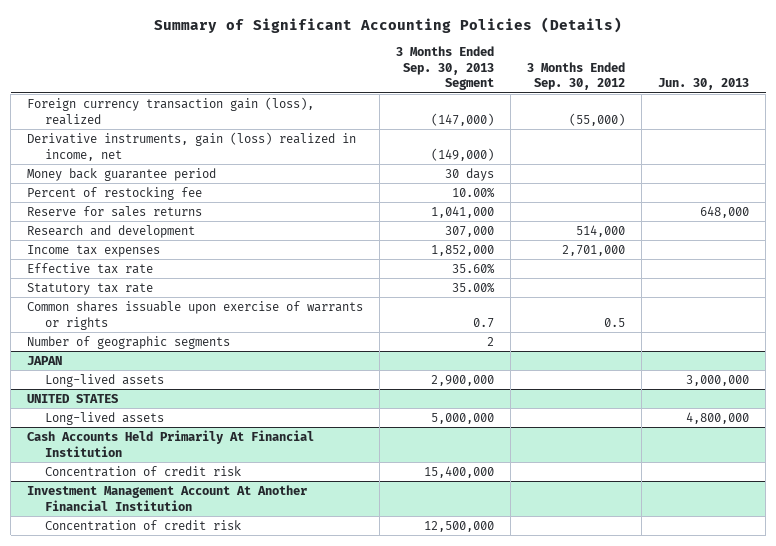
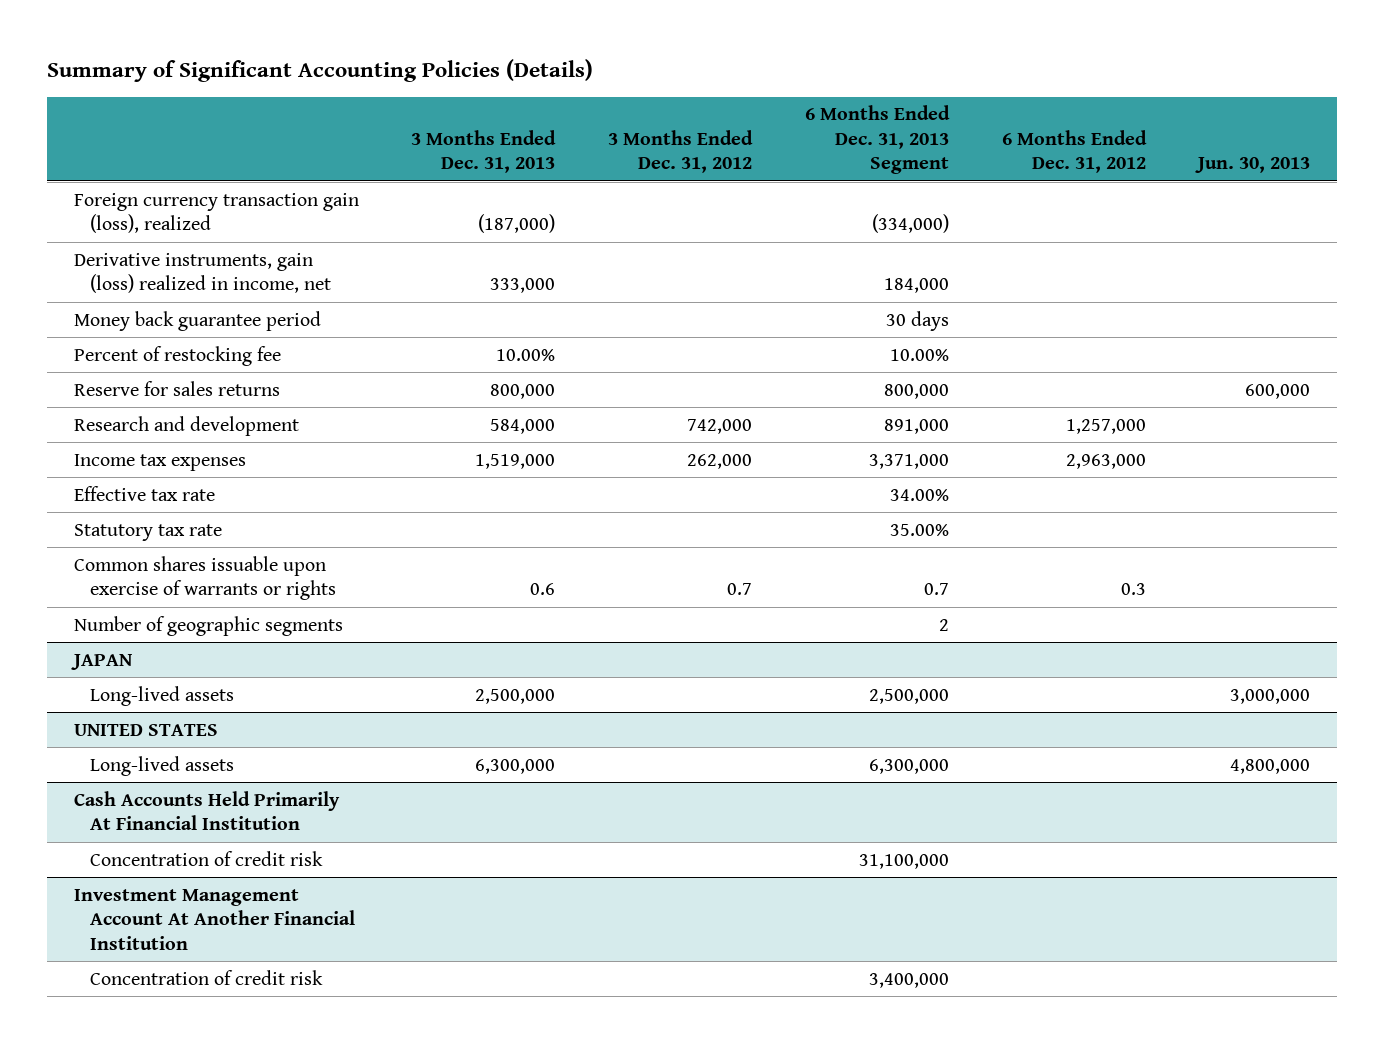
- | 3 Months Ended Sep. 30, 2013 Segment | 3 Months Ended Sep. 30, 2012 | Jun. 30, 2013
+ | 3 Months Ended Dec. 31, 2013 | 3 Months Ended Dec. 31, 2012 | 6 Months Ended Dec. 31, 2013 Segment | 6 Months Ended Dec. 31, 2012 | Jun. 30, 2013
- Reserve for sales returns | 1,041,000 | | 648,000
+ Reserve for sales returns | 800,000 | | 800,000 | | 600,000

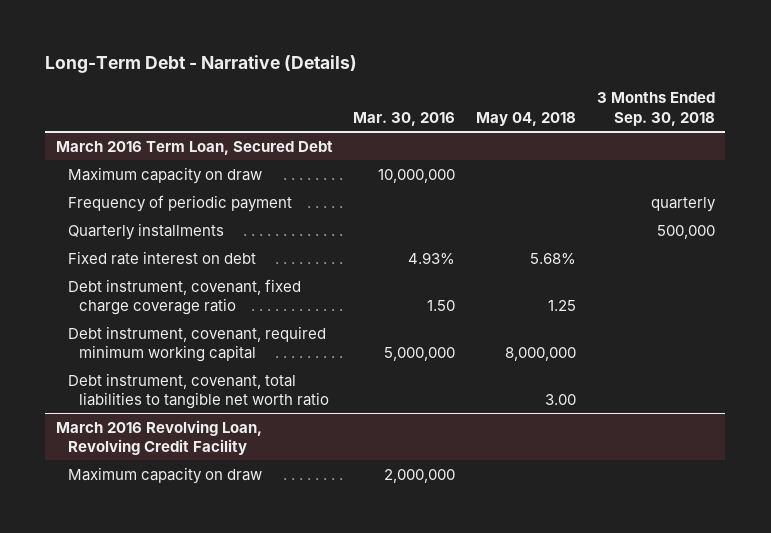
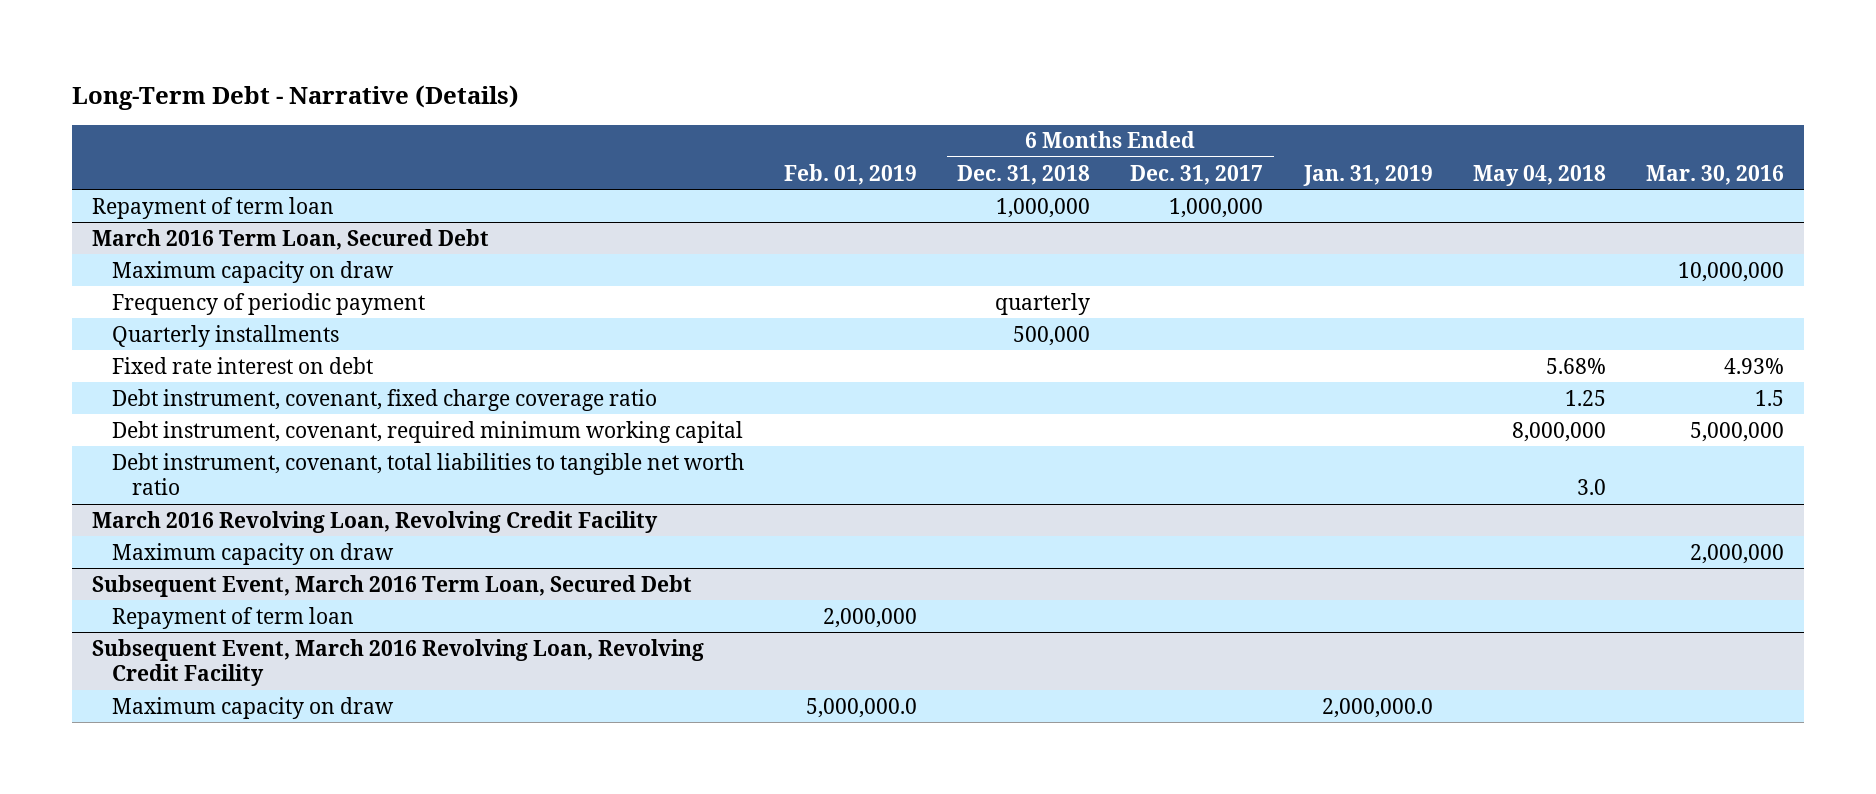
- | Mar. 30, 2016 | May 04, 2018 | 3 Months Ended Sep. 30, 2018
+ | Feb. 01, 2019 | 6 Months Ended Dec. 31, 2018 | 6 Months Ended Dec. 31, 2017 | Jan. 31, 2019 | May 04, 2018 | Mar. 30, 2016
+ Repayment of term loan | | 1,000,000 | 1,000,000 | | |
@ March 2016 Term Loan, Secured Debt
- Debt instrument, covenant, fixed charge coverage ratio | 1.50 | 1.25 |
+ Debt instrument, covenant, fixed charge coverage ratio | | | | | 1.25 | 1.5
- Debt instrument, covenant, total liabilities to tangible net worth ratio | | 3.00 |
+ Debt instrument, covenant, total liabilities to tangible net worth ratio | | | | | 3.0 |
+ Subsequent Event, March 2016 Term Loan, Secured Debt
+ Repayment of term loan | 2,000,000 | | | | |
+ Subsequent Event, March 2016 Revolving Loan, Revolving Credit Facility
+ Maximum capacity on draw | 5,000,000.0 | | | 2,000,000.0 | |

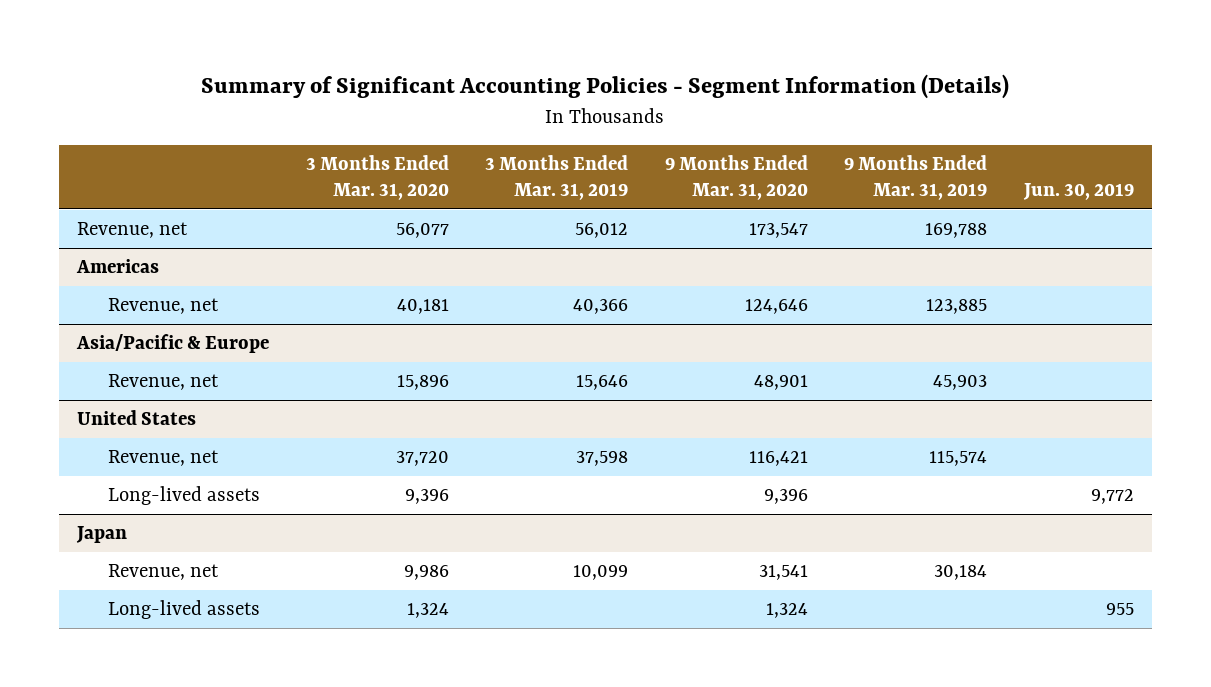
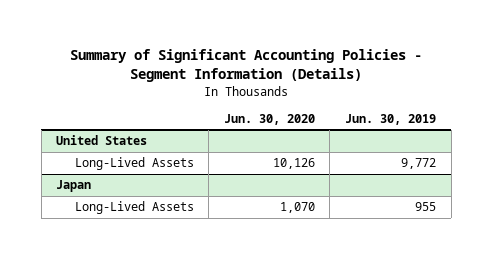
- | 3 Months Ended Mar. 31, 2020 | 3 Months Ended Mar. 31, 2019 | 9 Months Ended Mar. 31, 2020 | 9 Months Ended Mar. 31, 2019 | Jun. 30, 2019
+ | Jun. 30, 2020 | Jun. 30, 2019
- Revenue, net | 56,077 | 56,012 | 173,547 | 169,788 |
- Americas
- Revenue, net | 40,181 | 40,366 | 124,646 | 123,885 |
- Asia/Pacific & Europe
- Revenue, net | 15,896 | 15,646 | 48,901 | 45,903 |
@ United States
- Revenue, net | 37,720 | 37,598 | 116,421 | 115,574 |
- Long-lived assets | 9,396 | | 9,396 | | 9,772
+ Long-Lived Assets | 10,126 | 9,772
@ Japan
- Revenue, net | 9,986 | 10,099 | 31,541 | 30,184 |
- Long-lived assets | 1,324 | | 1,324 | | 955
+ Long-Lived Assets | 1,070 | 955

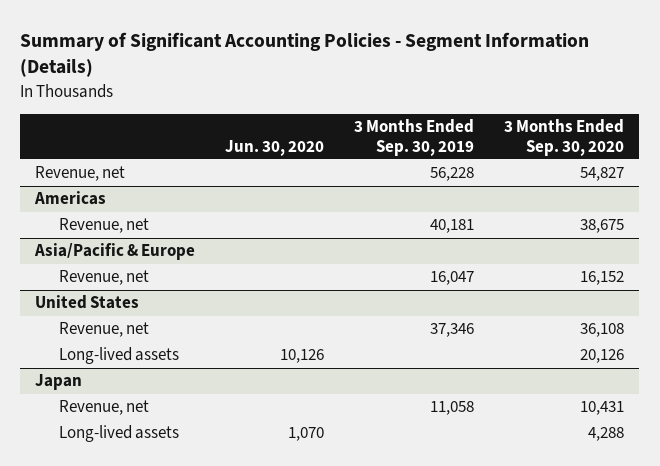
- | Jun. 30, 2020 | Jun. 30, 2019
+ | Jun. 30, 2020 | 3 Months Ended Sep. 30, 2019 | 3 Months Ended Sep. 30, 2020
+ Revenue, net | | 56,228 | 54,827
+ Americas
+ Revenue, net | | 40,181 | 38,675
+ Asia/Pacific & Europe
+ Revenue, net | | 16,047 | 16,152
@ United States
- Long-Lived Assets | 10,126 | 9,772
+ Revenue, net | | 37,346 | 36,108
+ Long-lived assets | 10,126 | | 20,126
@ Japan
- Long-Lived Assets | 1,070 | 955
+ Revenue, net | | 11,058 | 10,431
+ Long-lived assets | 1,070 | | 4,288

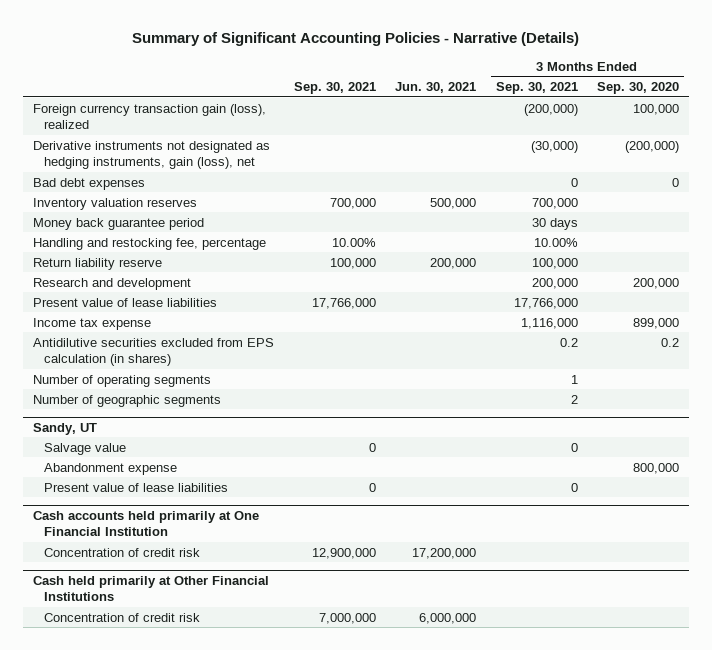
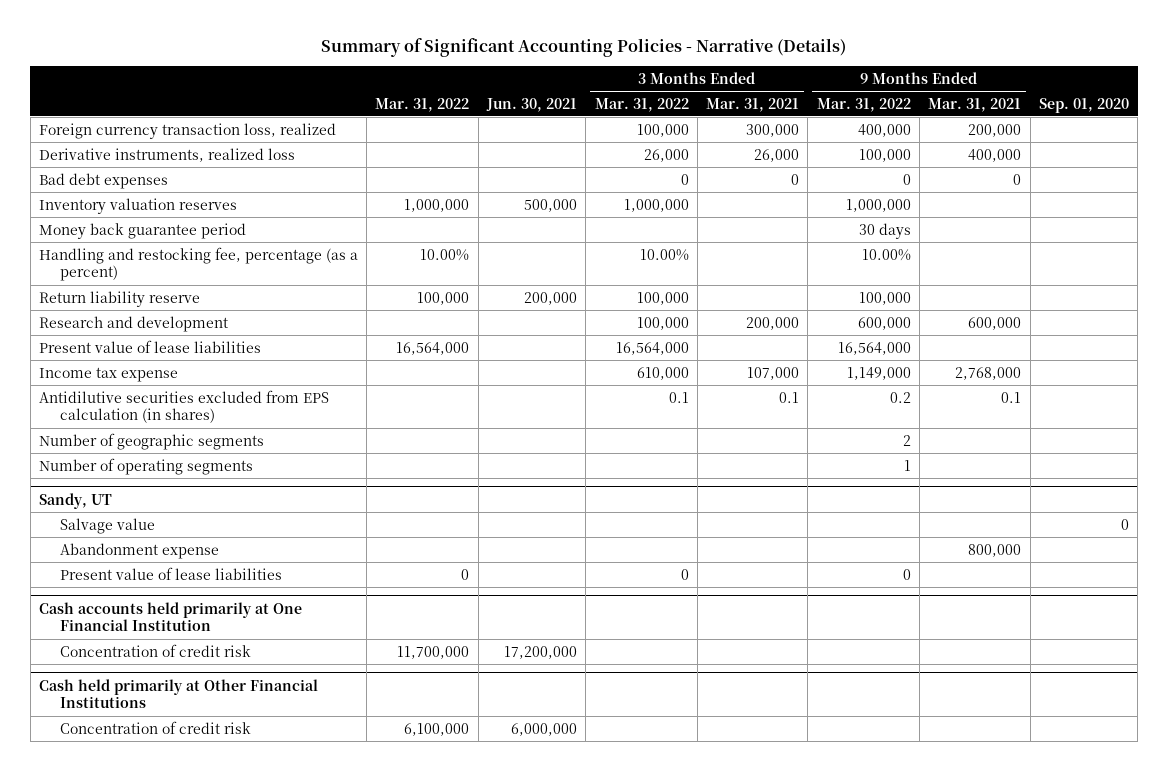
- | Sep. 30, 2021 | Jun. 30, 2021 | 3 Months Ended Sep. 30, 2021 | 3 Months Ended Sep. 30, 2020
+ | Mar. 31, 2022 | Jun. 30, 2021 | 3 Months Ended Mar. 31, 2022 | 3 Months Ended Mar. 31, 2021 | 9 Months Ended Mar. 31, 2022 | 9 Months Ended Mar. 31, 2021 | Sep. 01, 2020
- Foreign currency transaction gain (loss), realized | | | (200,000) | 100,000
- Derivative instruments not designated as hedging instruments, gain (loss), net | | | (30,000) | (200,000)
+ Foreign currency transaction loss, realized | | | 100,000 | 300,000 | 400,000 | 200,000 |
+ Derivative instruments, realized loss | | | 26,000 | 26,000 | 100,000 | 400,000 |
- Handling and restocking fee, percentage | 10.00% | | 10.00% |
+ Handling and restocking fee, percentage (as a percent) | 10.00% | | 10.00% | | 10.00% | |
moved down: Number of operating segments | | | | | 1 | |

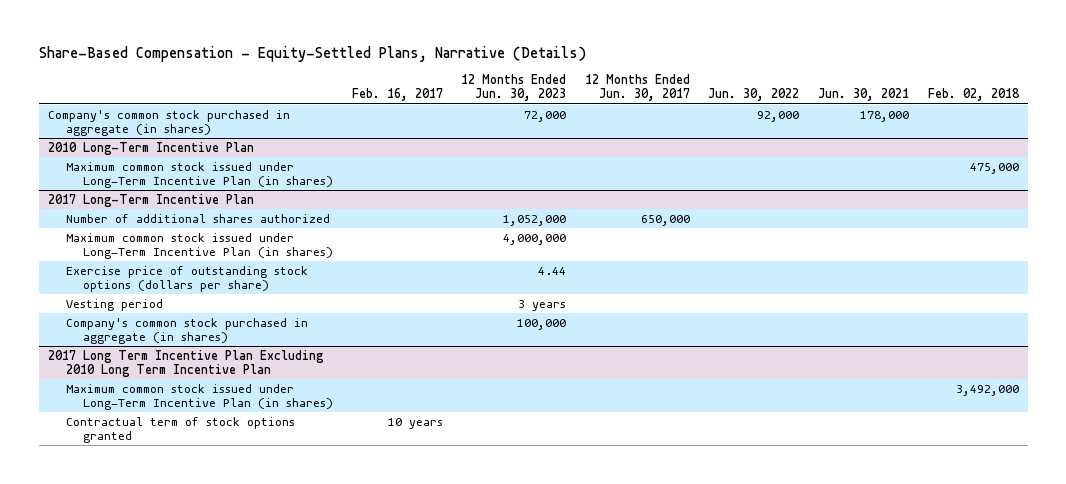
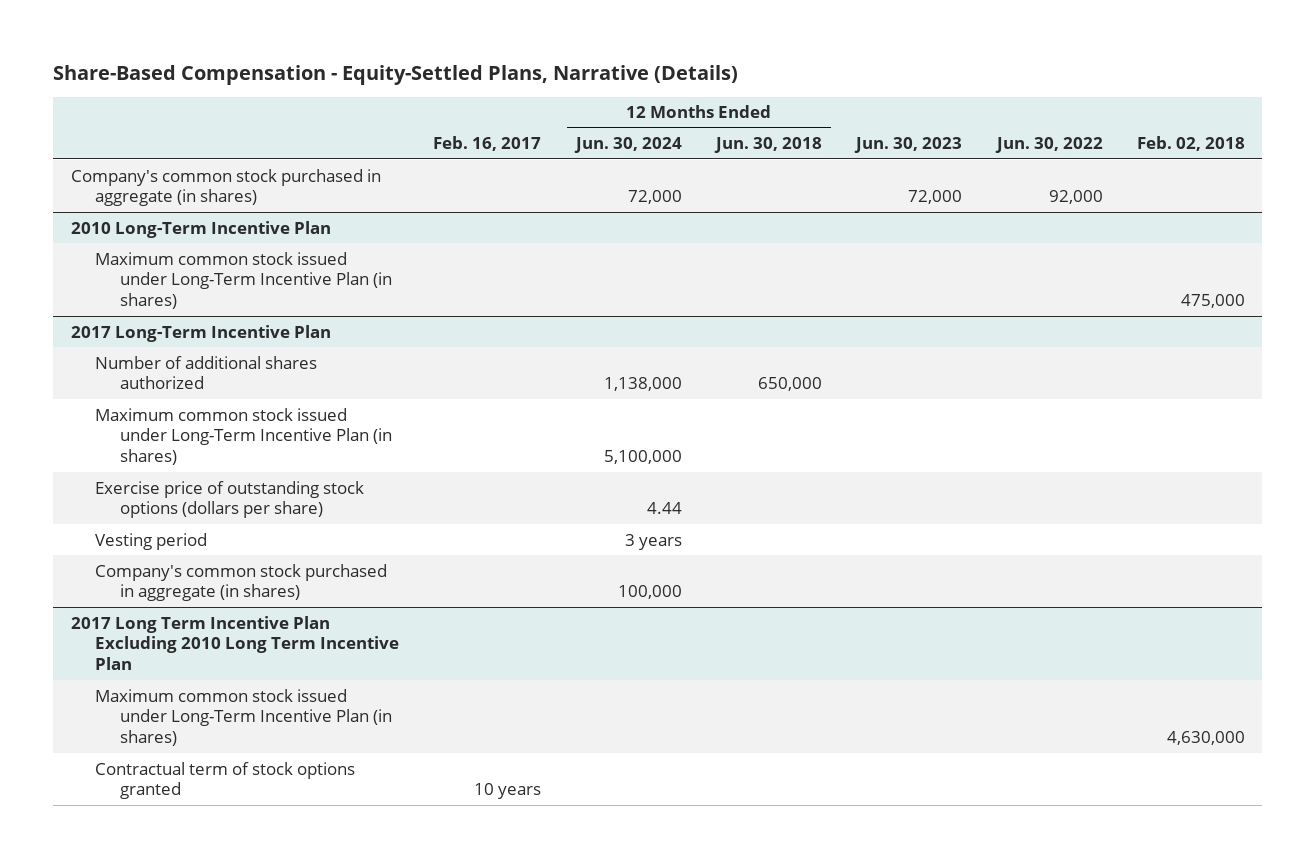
- | Feb. 16, 2017 | 12 Months Ended Jun. 30, 2023 | 12 Months Ended Jun. 30, 2017 | Jun. 30, 2022 | Jun. 30, 2021 | Feb. 02, 2018
+ | Feb. 16, 2017 | 12 Months Ended Jun. 30, 2024 | 12 Months Ended Jun. 30, 2018 | Jun. 30, 2023 | Jun. 30, 2022 | Feb. 02, 2018
@ 2017 Long Term Incentive Plan Excluding 2010 Long Term Incentive Plan
- Maximum common stock issued under Long-Term Incentive Plan (in shares) | | | | | | 3,492,000
+ Maximum common stock issued under Long-Term Incentive Plan (in shares) | | | | | | 4,630,000

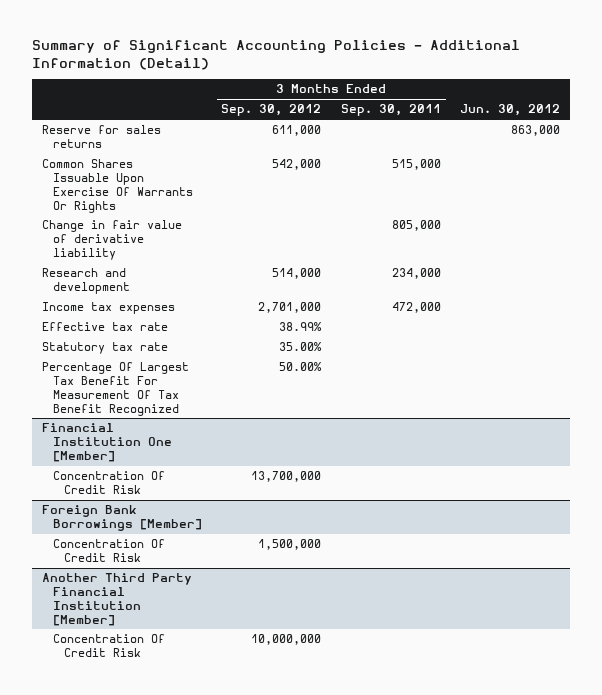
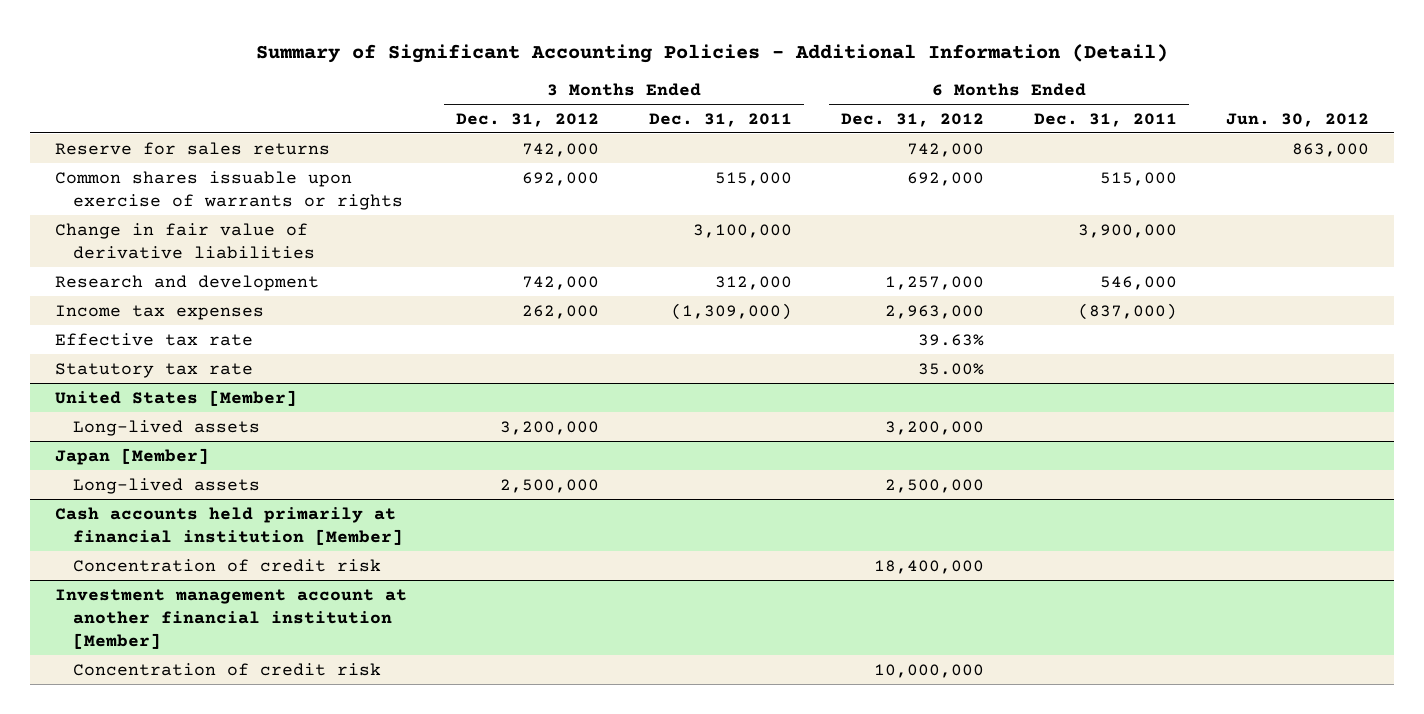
- | 3 Months Ended Sep. 30, 2012 | 3 Months Ended Sep. 30, 2011 | Jun. 30, 2012
+ | 3 Months Ended Dec. 31, 2012 | 3 Months Ended Dec. 31, 2011 | 6 Months Ended Dec. 31, 2012 | 6 Months Ended Dec. 31, 2011 | Jun. 30, 2012
- Common Shares Issuable Upon Exercise Of Warrants Or Rights | 542,000 | 515,000 |
- Change in fair value of derivative liability | | 805,000 |
+ Common shares issuable upon exercise of warrants or rights | 692,000 | 515,000 | 692,000 | 515,000 |
+ Change in fair value of derivative liabilities | | 3,100,000 | | 3,900,000 |
- Percentage Of Largest Tax Benefit For Measurement Of Tax Benefit Recognized | 50.00% | |
- Financial Institution One [Member]
- Concentration Of Credit Risk | 13,700,000 | |
- Foreign Bank Borrowings [Member]
- Concentration Of Credit Risk | 1,500,000 | |
- Another Third Party Financial Institution [Member]
- Concentration Of Credit Risk | 10,000,000 | |
+ United States [Member]
+ Long-lived assets | 3,200,000 | | 3,200,000 | |
+ Japan [Member]
+ Long-lived assets | 2,500,000 | | 2,500,000 | |
+ Cash accounts held primarily at financial institution [Member]
+ Concentration of credit risk | | | 18,400,000 | |
+ Investment management account at another financial institution [Member]
+ Concentration of credit risk | | | 10,000,000 | |

